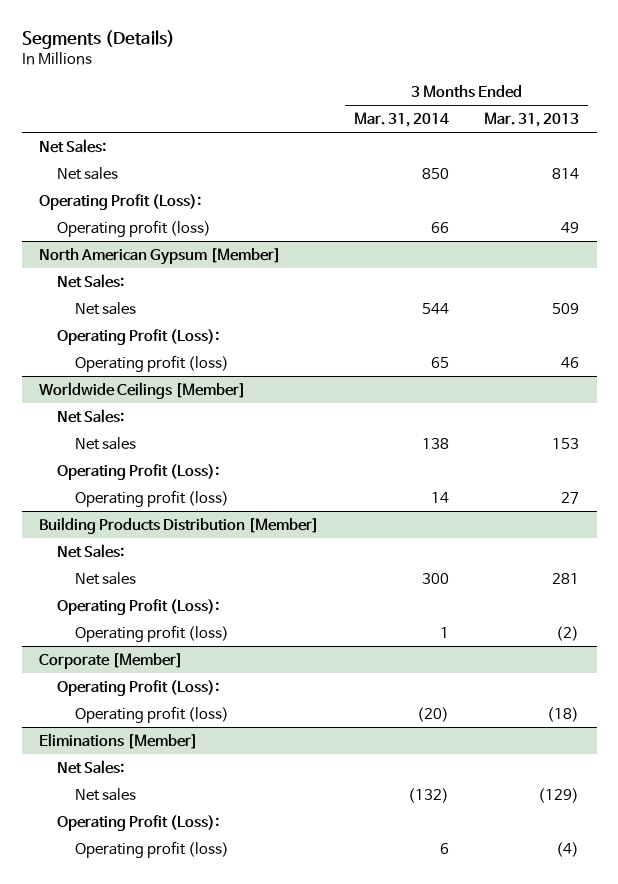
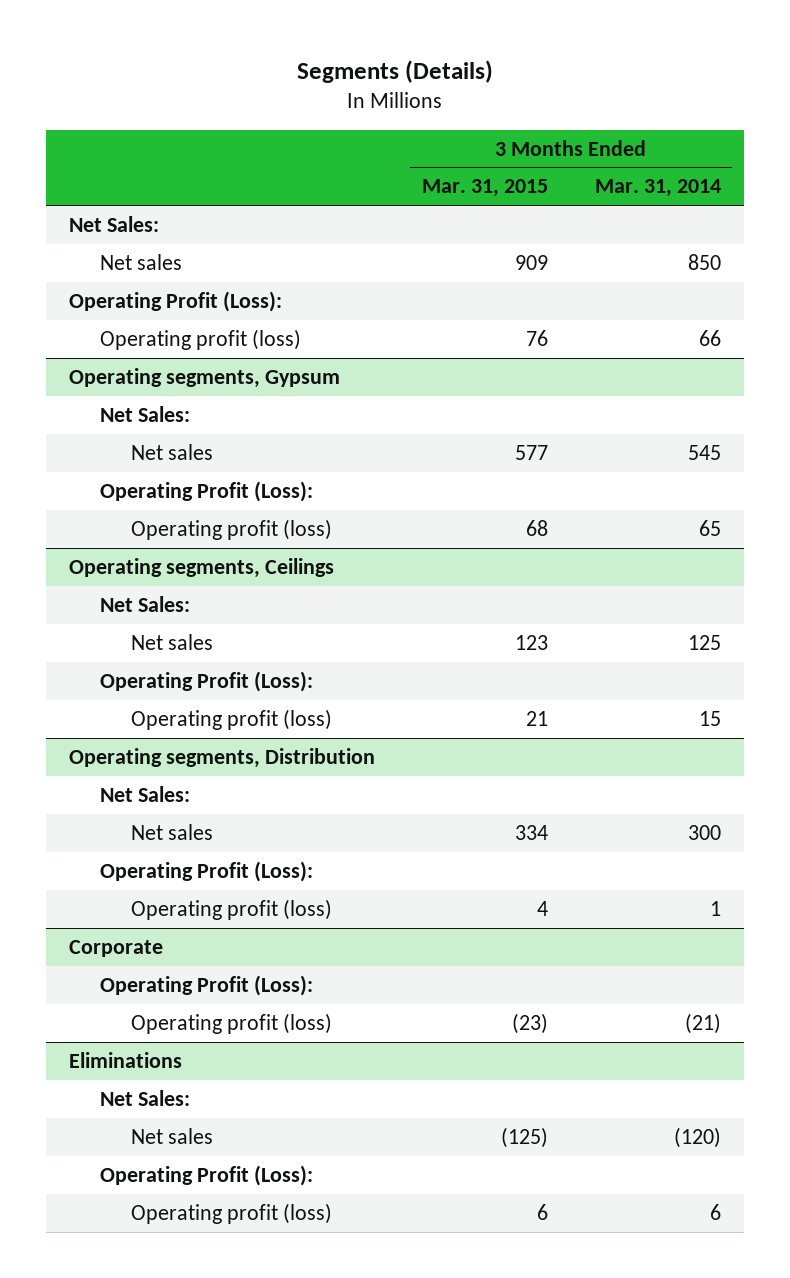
- | 3 Months Ended Mar. 31, 2014 | 3 Months Ended Mar. 31, 2013
+ | 3 Months Ended Mar. 31, 2015 | 3 Months Ended Mar. 31, 2014
- North American Gypsum [Member]
+ Operating segments, Gypsum
- Net sales | 544 | 509
+ Net sales | 577 | 545
- Worldwide Ceilings [Member]
+ Operating segments, Ceilings
- Net sales | 138 | 153
+ Net sales | 123 | 125
- Operating profit (loss) | 14 | 27
- Building Products Distribution [Member]
+ Operating profit (loss) | 21 | 15
+ Operating segments, Distribution
- Corporate [Member]
+ Corporate
- Operating profit (loss) | (20) | (18)
- Eliminations [Member]
+ Operating profit (loss) | (23) | (21)
+ Eliminations
- Net sales | (132) | (129)
+ Net sales | (125) | (120)

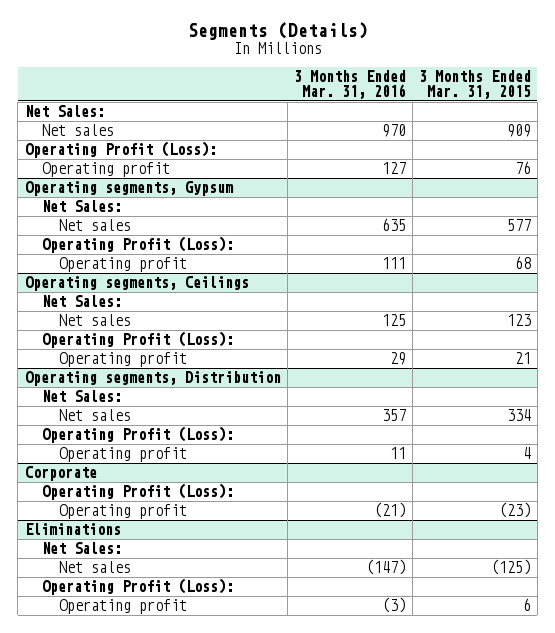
- | 3 Months Ended Mar. 31, 2015 | 3 Months Ended Mar. 31, 2014
+ | 3 Months Ended Mar. 31, 2016 | 3 Months Ended Mar. 31, 2015
- Operating profit (loss) | 76 | 66
+ Operating profit | 127 | 76
@ Operating segments, Gypsum
- Operating profit (loss) | 68 | 65
+ Operating profit | 111 | 68
@ Operating segments, Ceilings
- Operating profit (loss) | 21 | 15
+ Operating profit | 29 | 21
@ Operating segments, Distribution
- Operating profit (loss) | 4 | 1
+ Operating profit | 11 | 4
@ Corporate
- Operating profit (loss) | (23) | (21)
+ Operating profit | (21) | (23)
@ Eliminations
- Operating profit (loss) | 6 | 6
+ Operating profit | (3) | 6

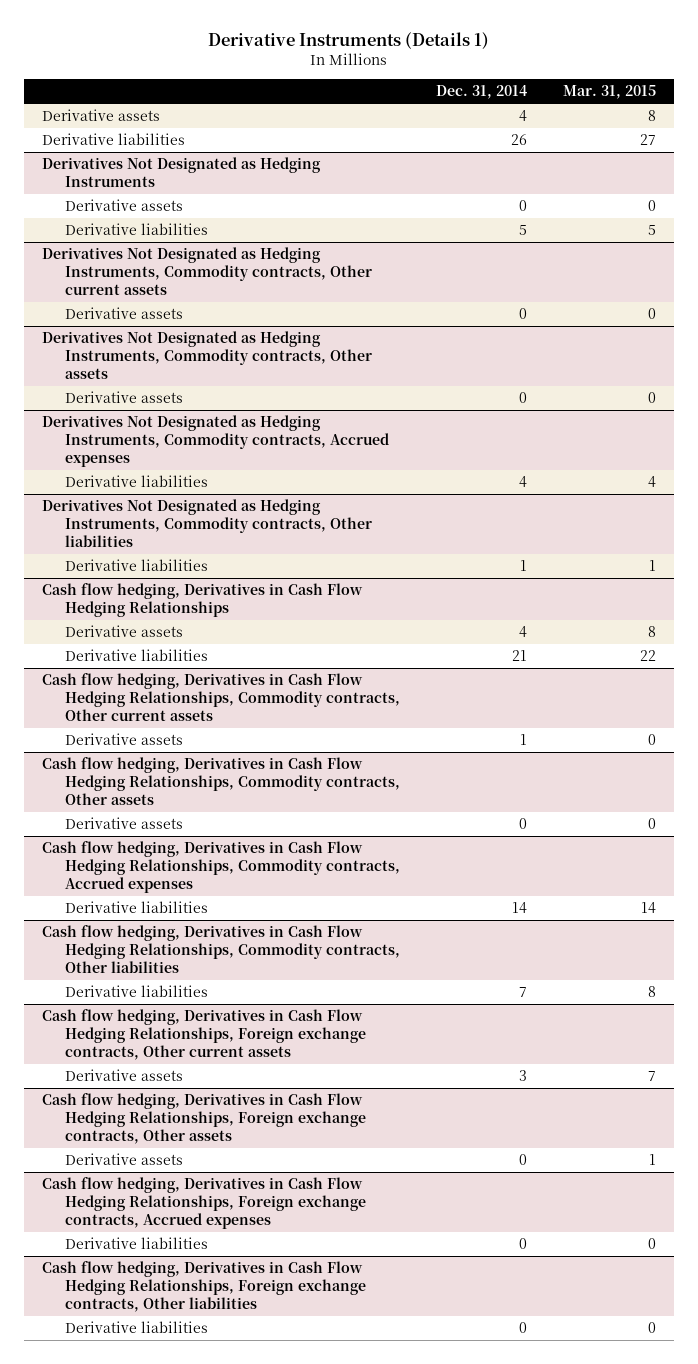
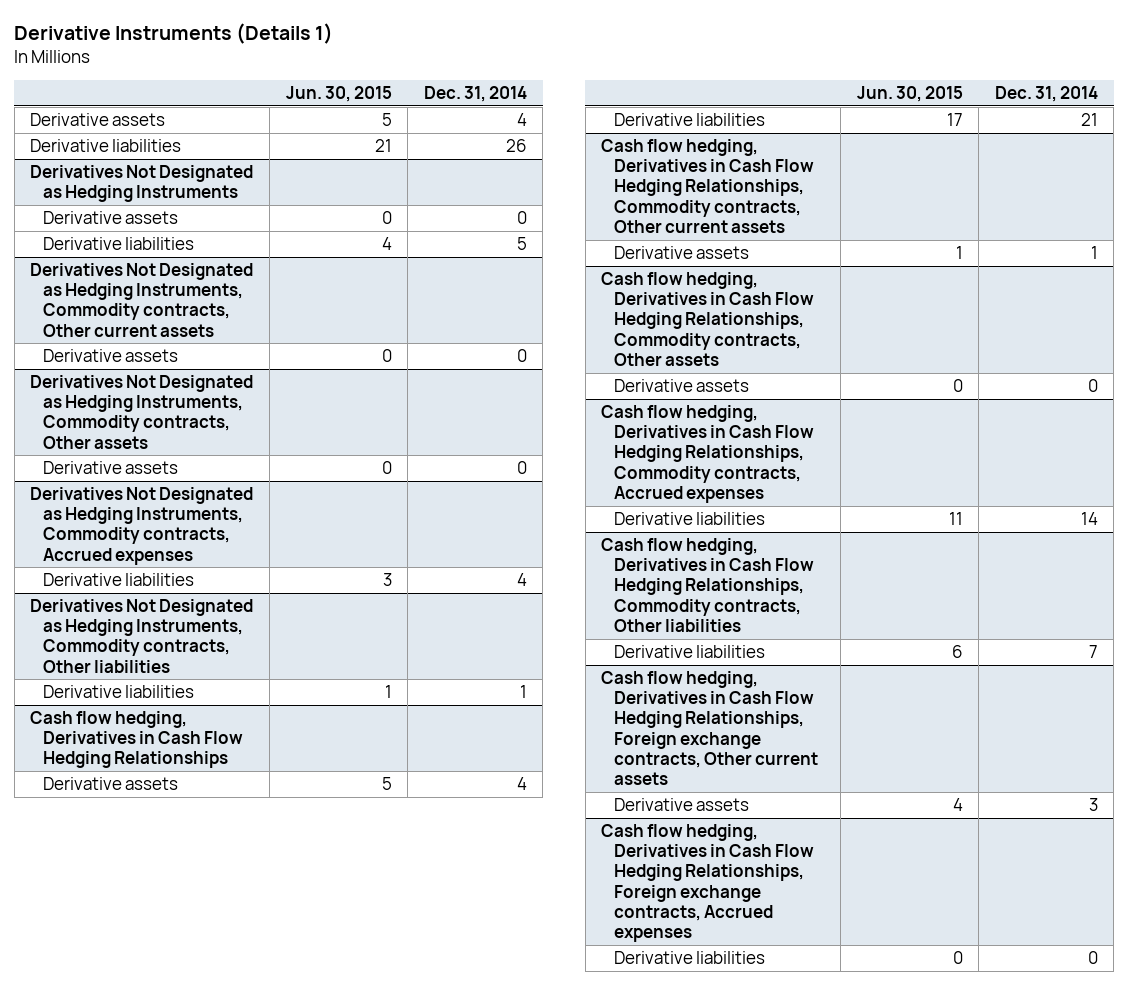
- | Dec. 31, 2014 | Mar. 31, 2015
+ | Jun. 30, 2015 | Dec. 31, 2014
- Cash flow hedging, Derivatives in Cash Flow Hedging Relationships, Foreign exchange contracts, Other assets
- Derivative assets | 0 | 1
- Cash flow hedging, Derivatives in Cash Flow Hedging Relationships, Foreign exchange contracts, Other liabilities
- Derivative liabilities | 0 | 0

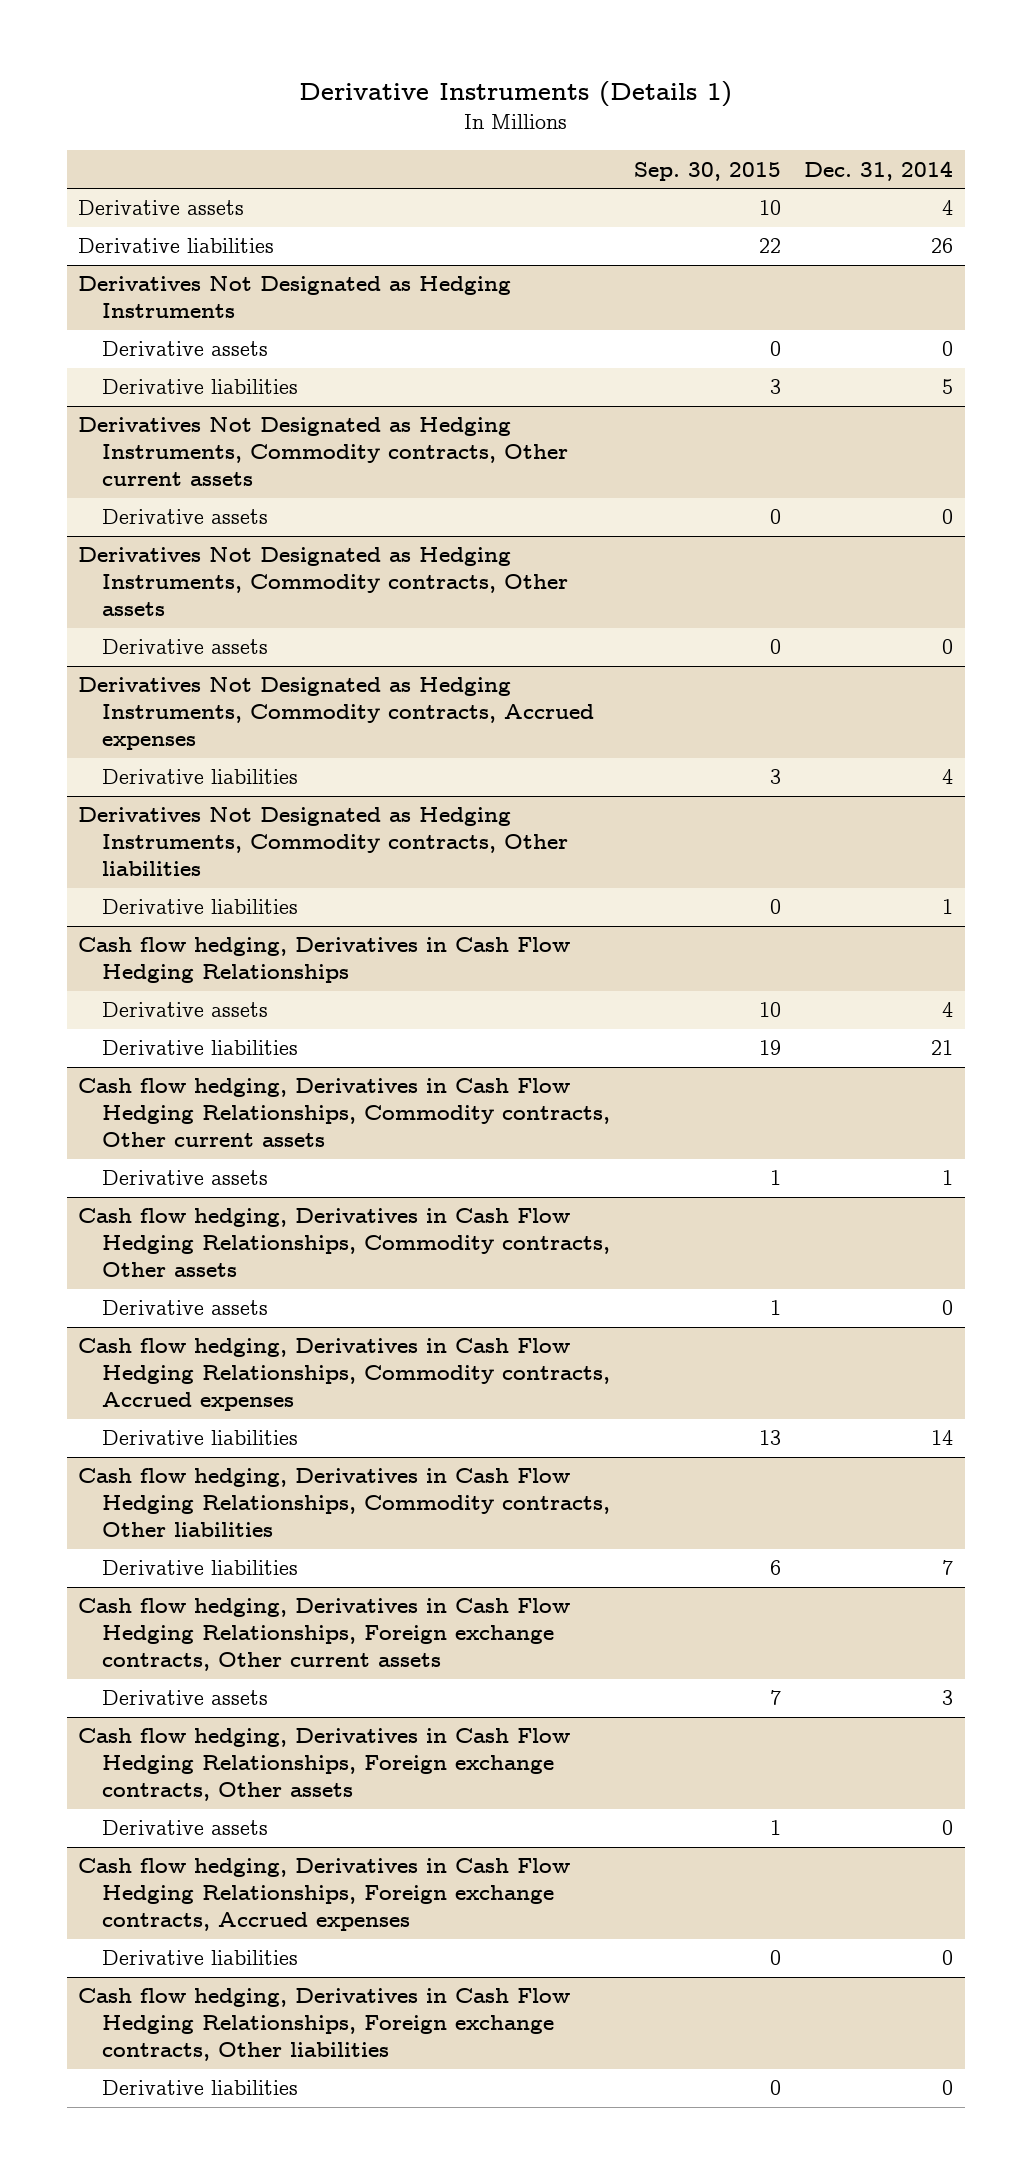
- | Jun. 30, 2015 | Dec. 31, 2014
+ | Sep. 30, 2015 | Dec. 31, 2014
+ Cash flow hedging, Derivatives in Cash Flow Hedging Relationships, Foreign exchange contracts, Other assets
+ Derivative assets | 1 | 0
+ Cash flow hedging, Derivatives in Cash Flow Hedging Relationships, Foreign exchange contracts, Other liabilities
+ Derivative liabilities | 0 | 0

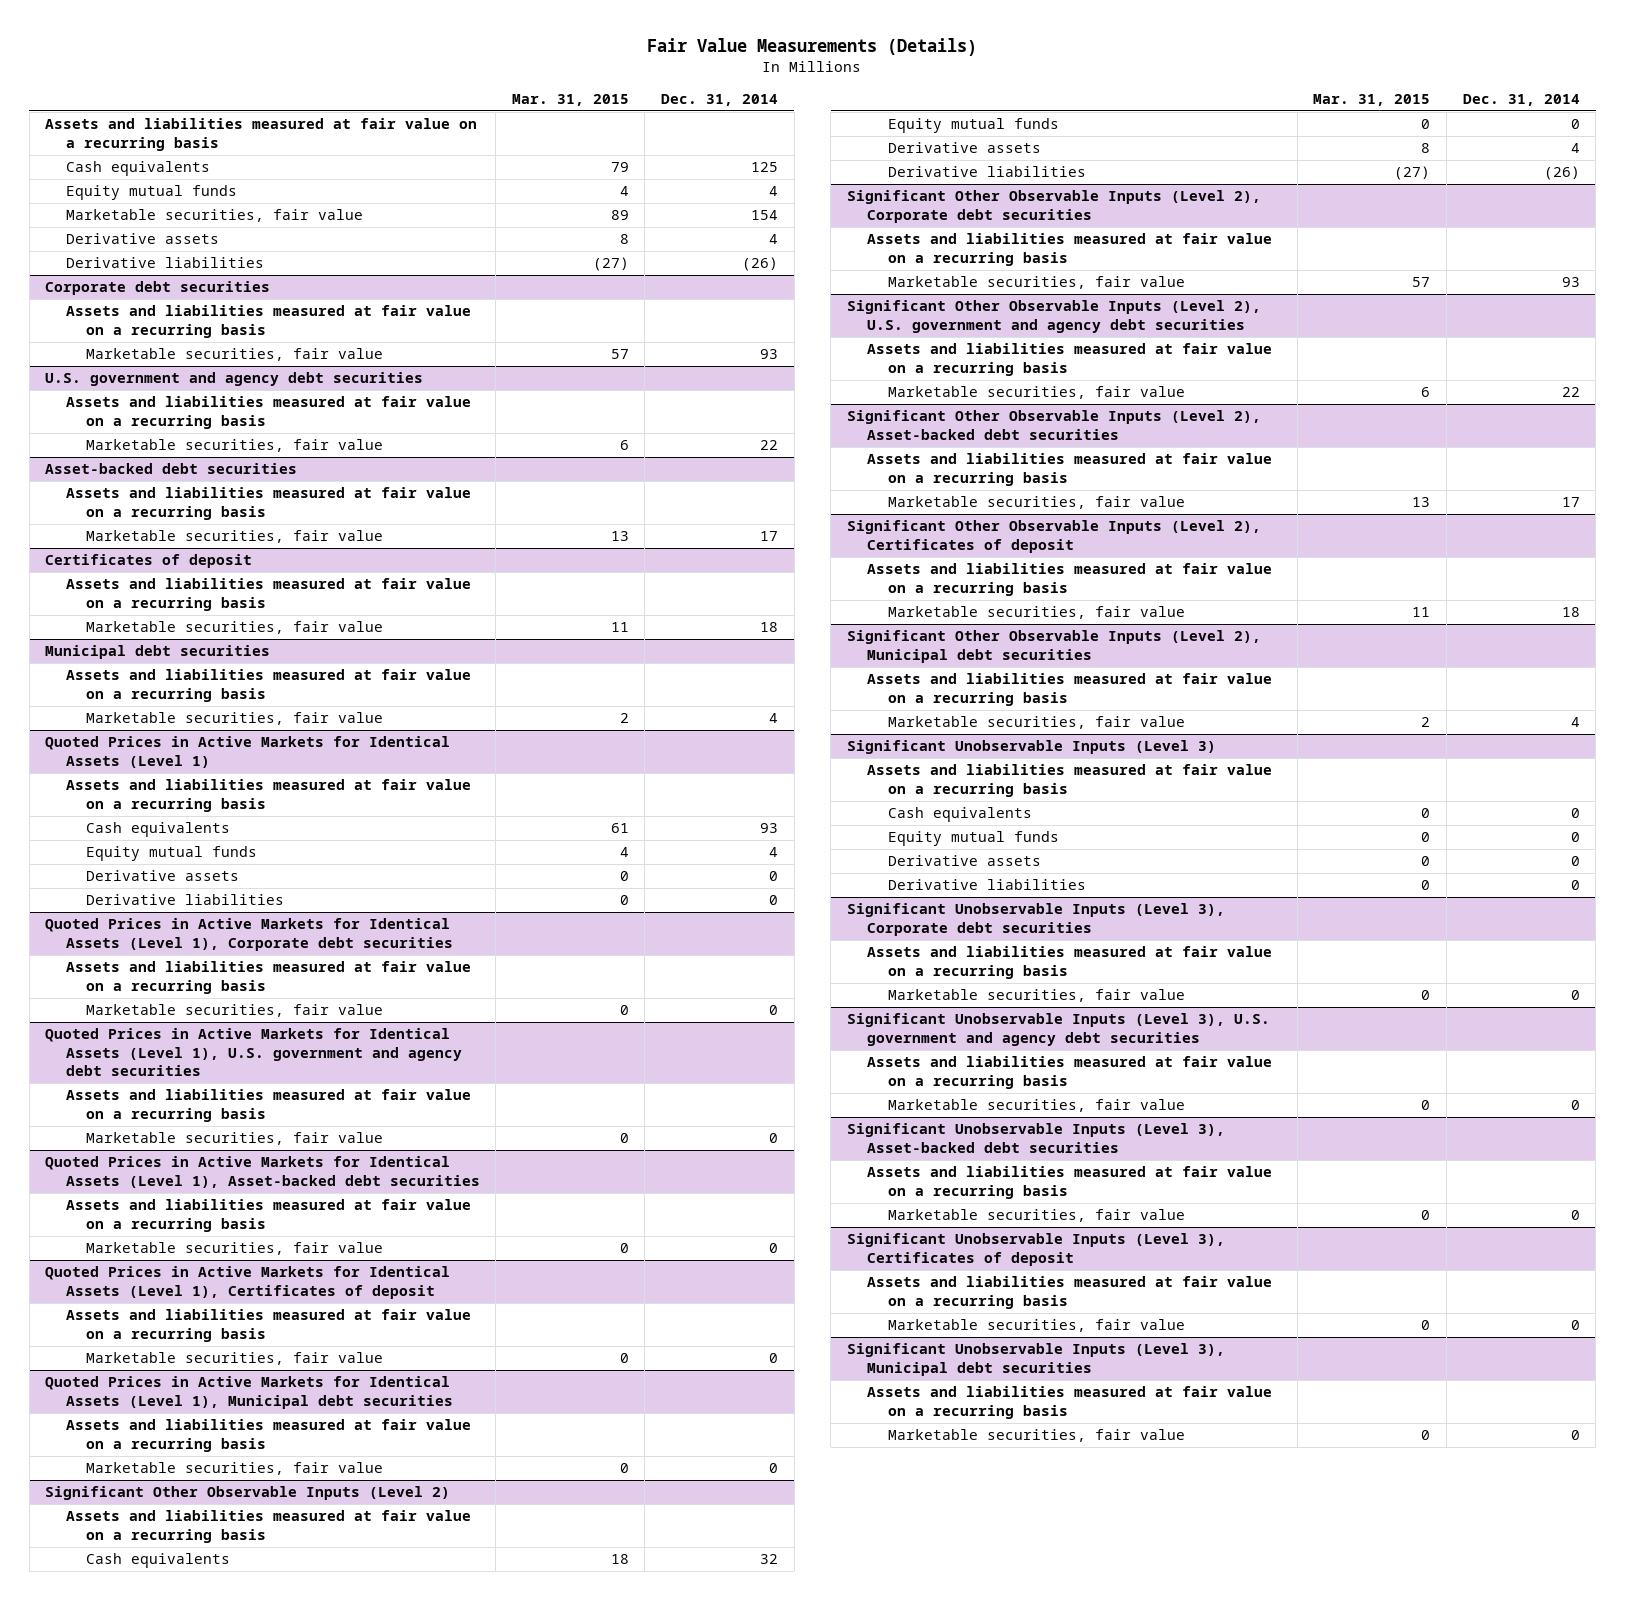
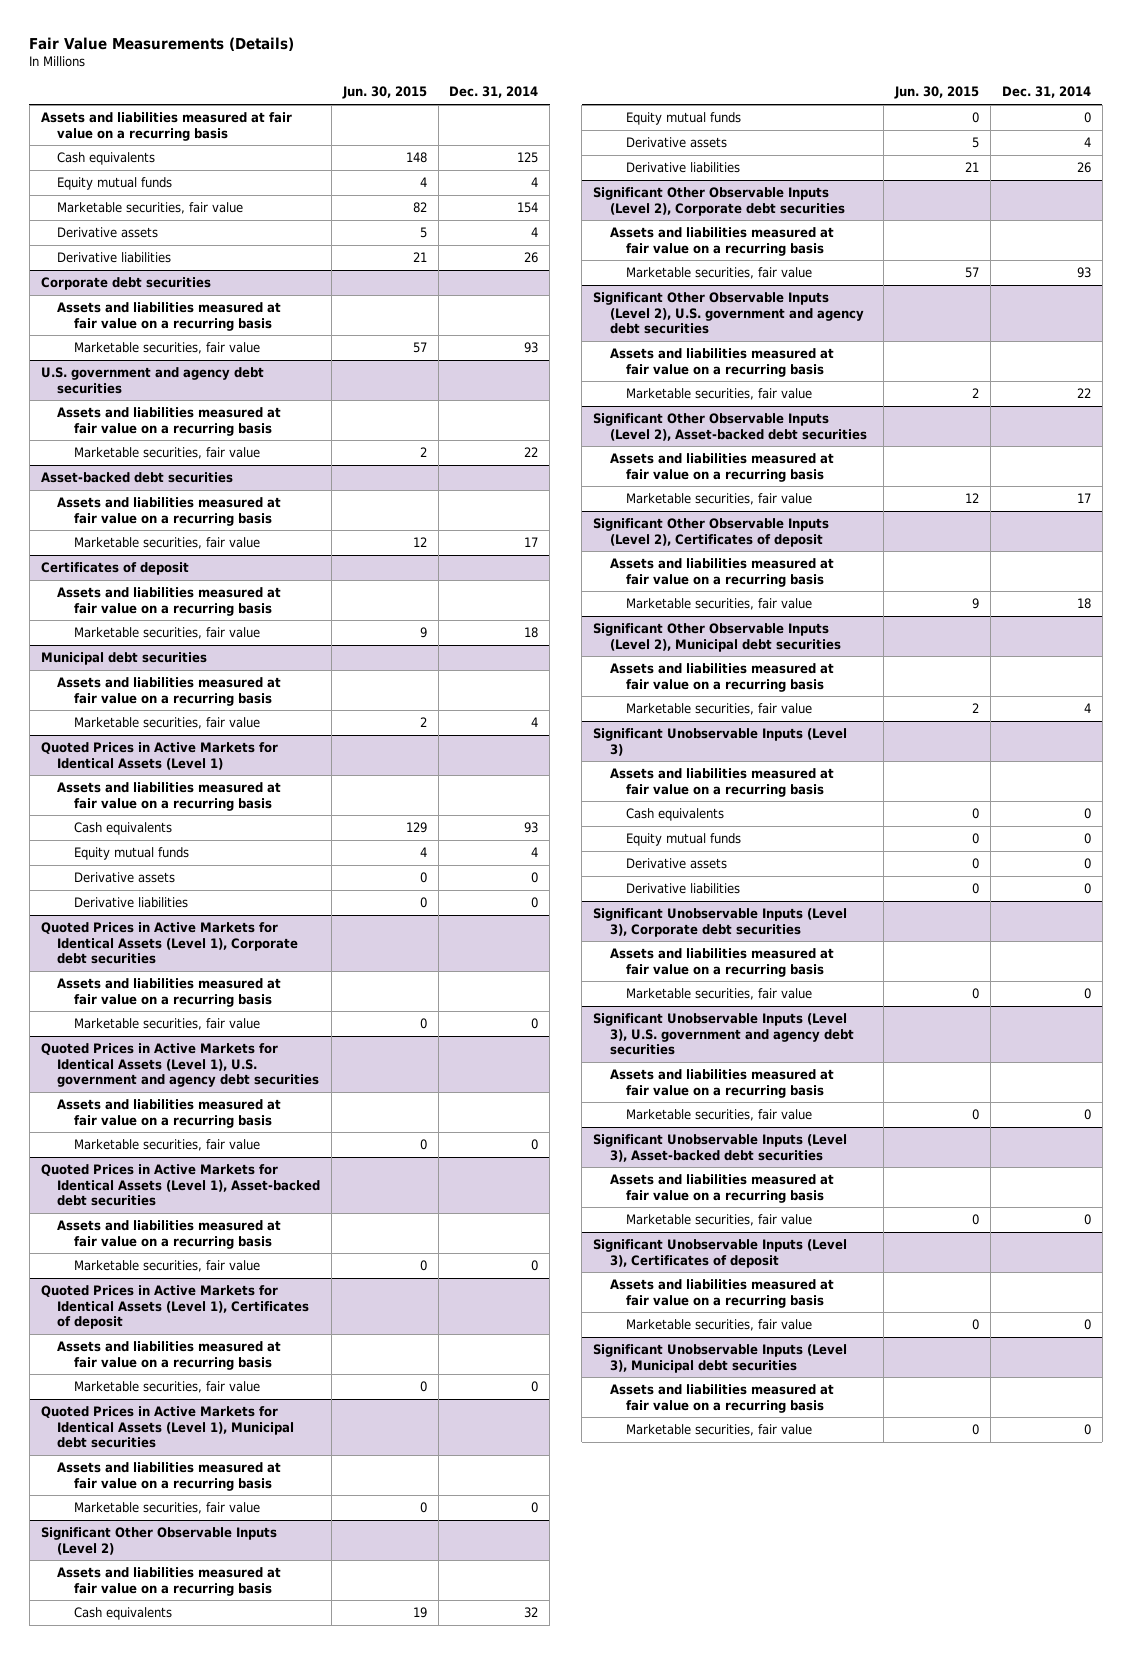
- | Mar. 31, 2015 | Dec. 31, 2014
+ | Jun. 30, 2015 | Dec. 31, 2014
- Derivative liabilities | (27) | (26)
+ Derivative liabilities | 21 | 26
@ Significant Other Observable Inputs (Level 2)
- Derivative liabilities | (27) | (26)
+ Derivative liabilities | 21 | 26

